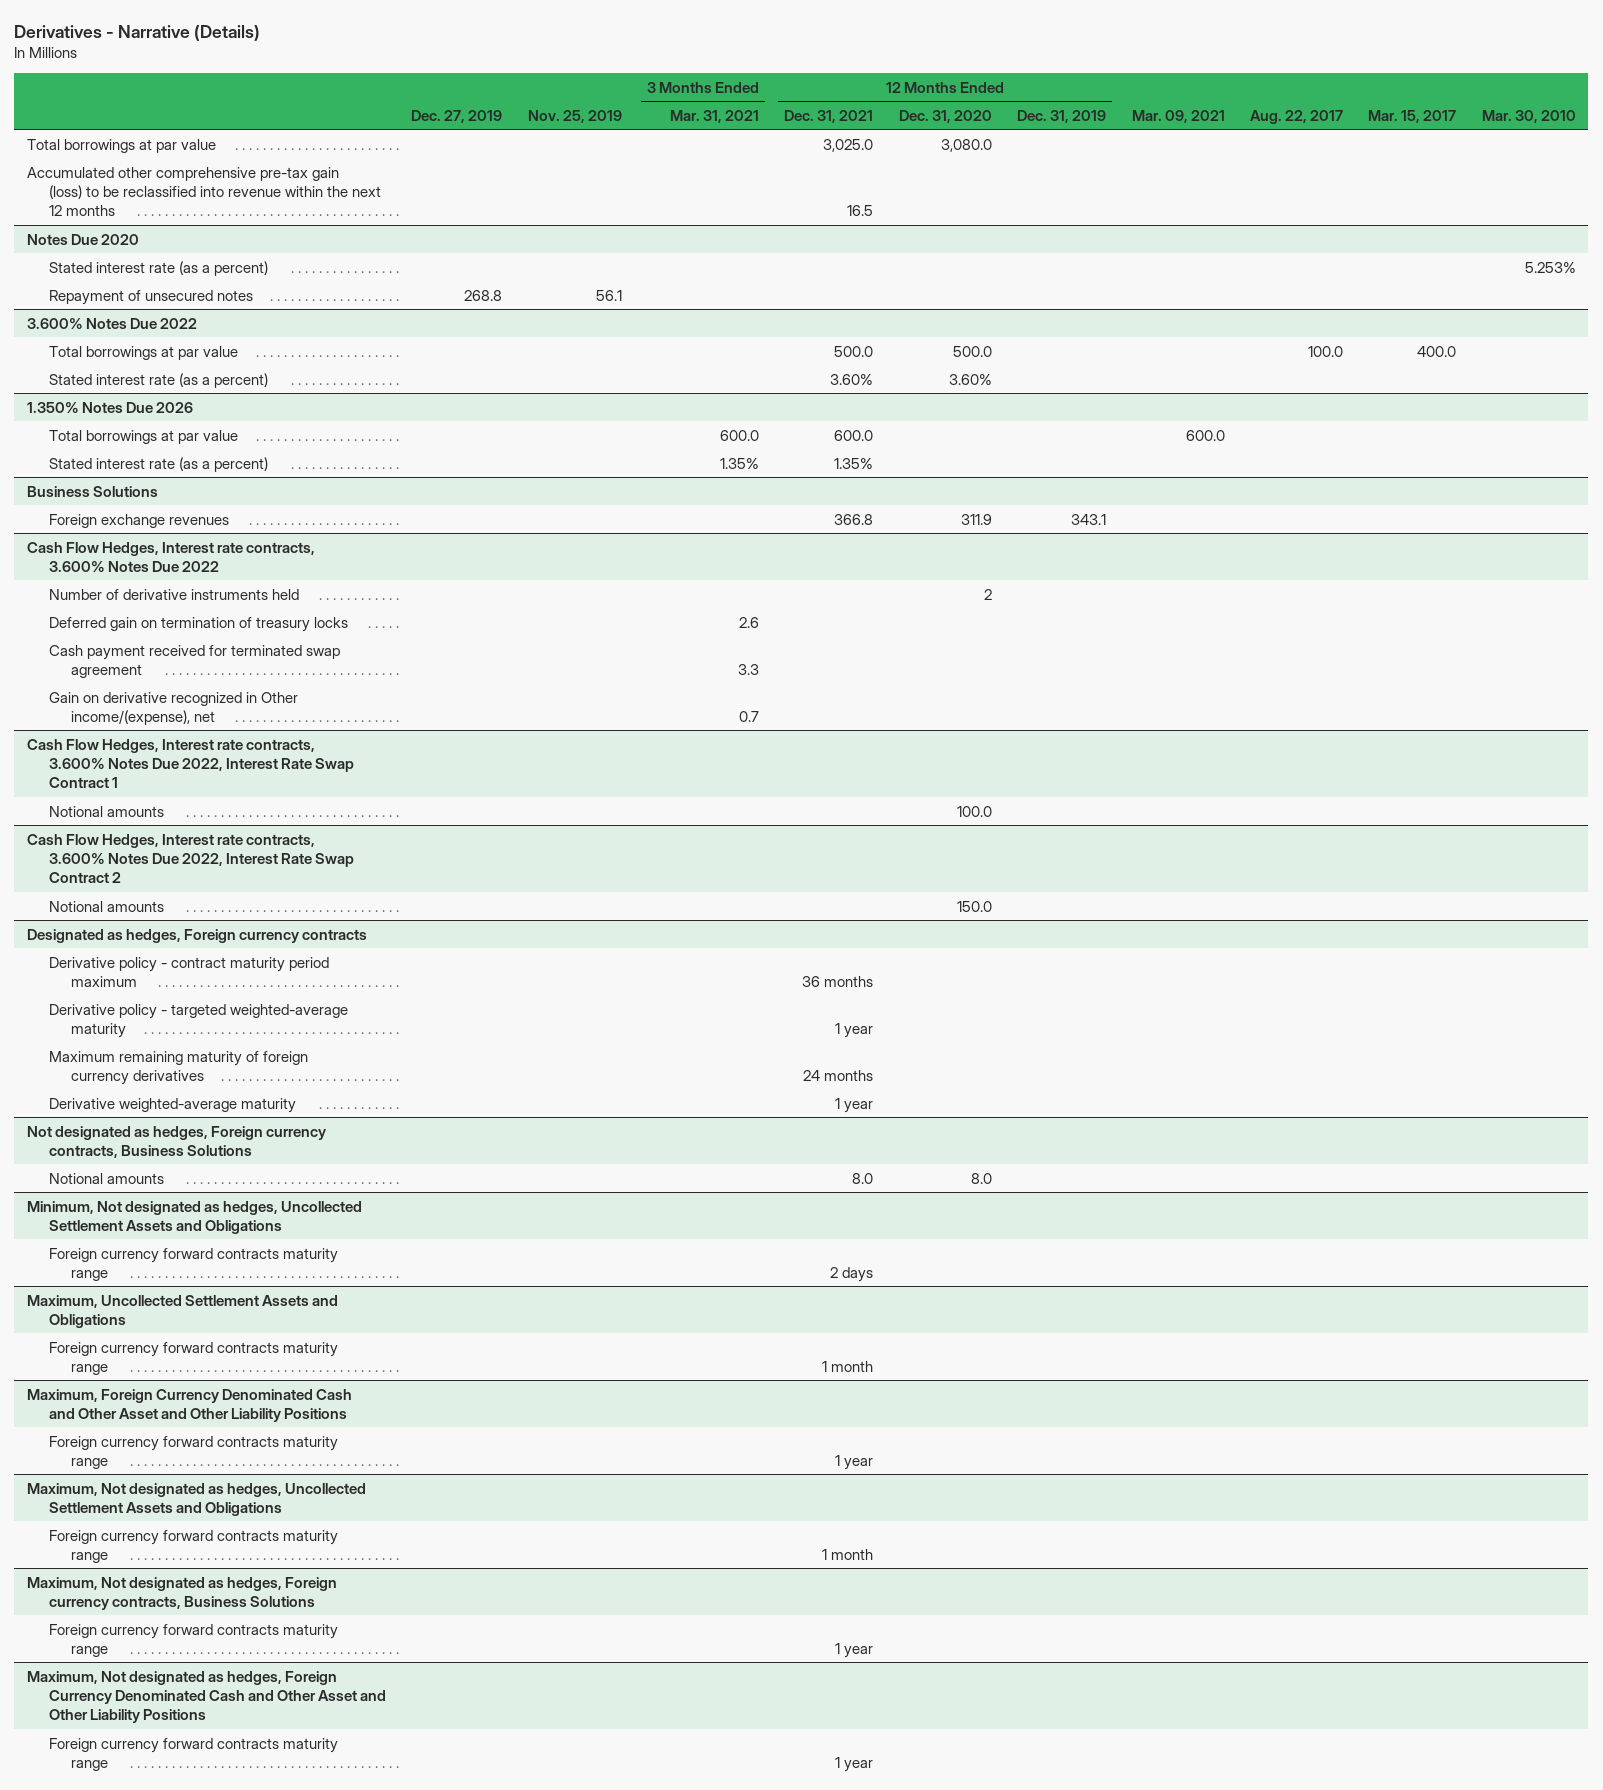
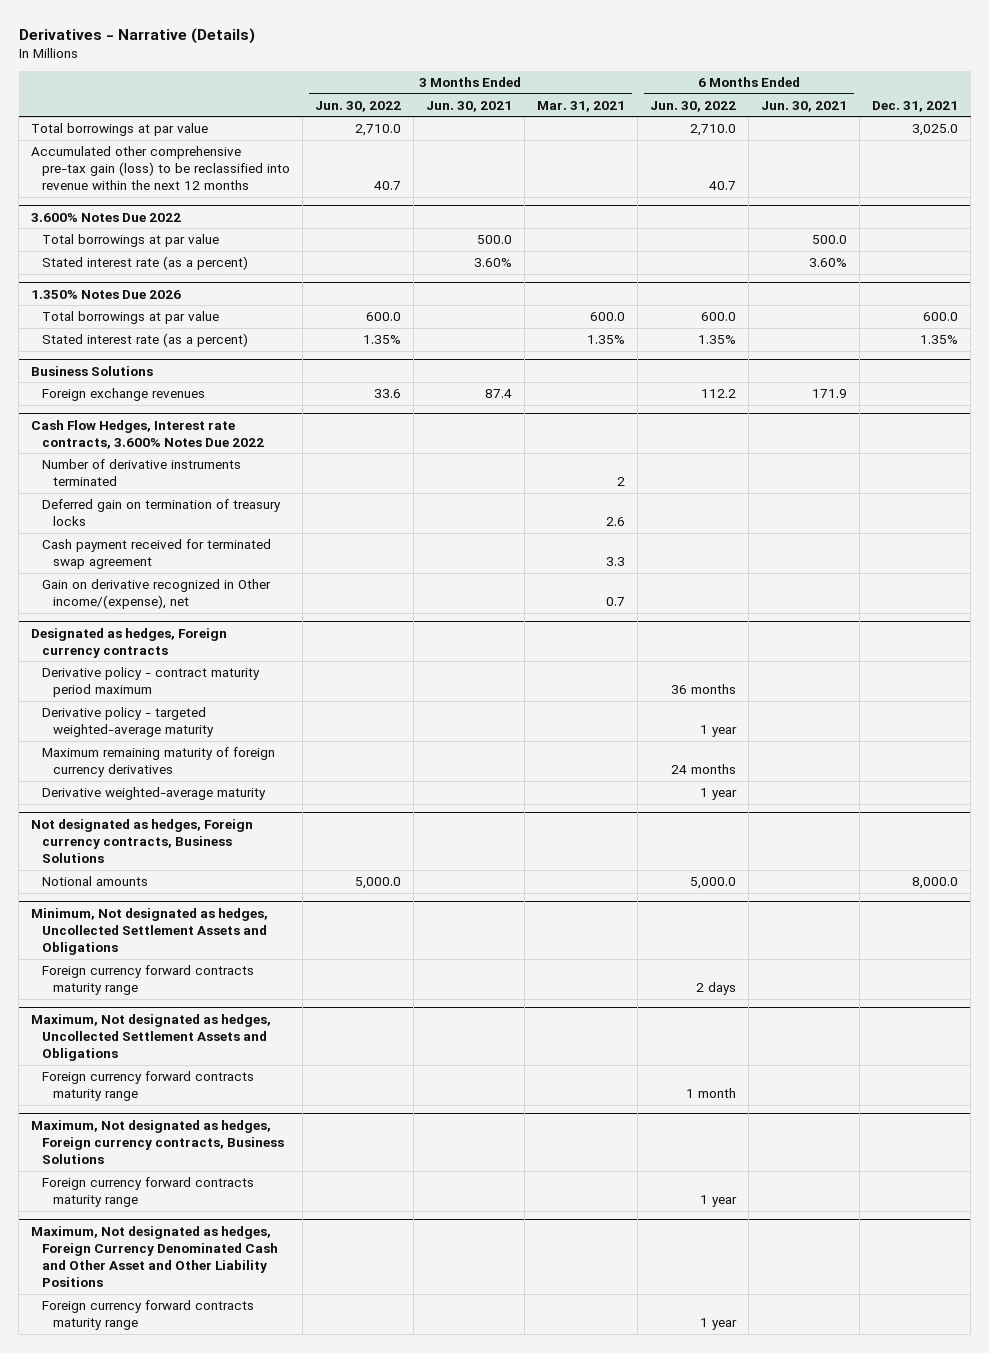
- | Dec. 27, 2019 | Nov. 25, 2019 | 3 Months Ended Mar. 31, 2021 | 12 Months Ended Dec. 31, 2021 | 12 Months Ended Dec. 31, 2020 | 12 Months Ended Dec. 31, 2019 | Mar. 09, 2021 | Aug. 22, 2017 | Mar. 15, 2017 | Mar. 30, 2010
+ | 3 Months Ended Jun. 30, 2022 | 3 Months Ended Jun. 30, 2021 | 3 Months Ended Mar. 31, 2021 | 6 Months Ended Jun. 30, 2022 | 6 Months Ended Jun. 30, 2021 | Dec. 31, 2021
- Notes Due 2020
- Stated interest rate (as a percent) | | | | | | | | | | 5.253%
- Repayment of unsecured notes | 268.8 | 56.1 | | | | | | | |
@ Cash Flow Hedges, Interest rate contracts, 3.600% Notes Due 2022
- Number of derivative instruments held | | | | | 2 | | | | |
+ Number of derivative instruments terminated | | | 2 | | |
- Cash Flow Hedges, Interest rate contracts, 3.600% Notes Due 2022, Interest Rate Swap Contract 1
- Notional amounts | | | | | 100.0 | | | | |
- Cash Flow Hedges, Interest rate contracts, 3.600% Notes Due 2022, Interest Rate Swap Contract 2
- Notional amounts | | | | | 150.0 | | | | |
- Maximum, Uncollected Settlement Assets and Obligations
- Foreign currency forward contracts maturity range | | | | 1 month | | | | | |
- Maximum, Foreign Currency Denominated Cash and Other Asset and Other Liability Positions
- Foreign currency forward contracts maturity range | | | | 1 year | | | | | |

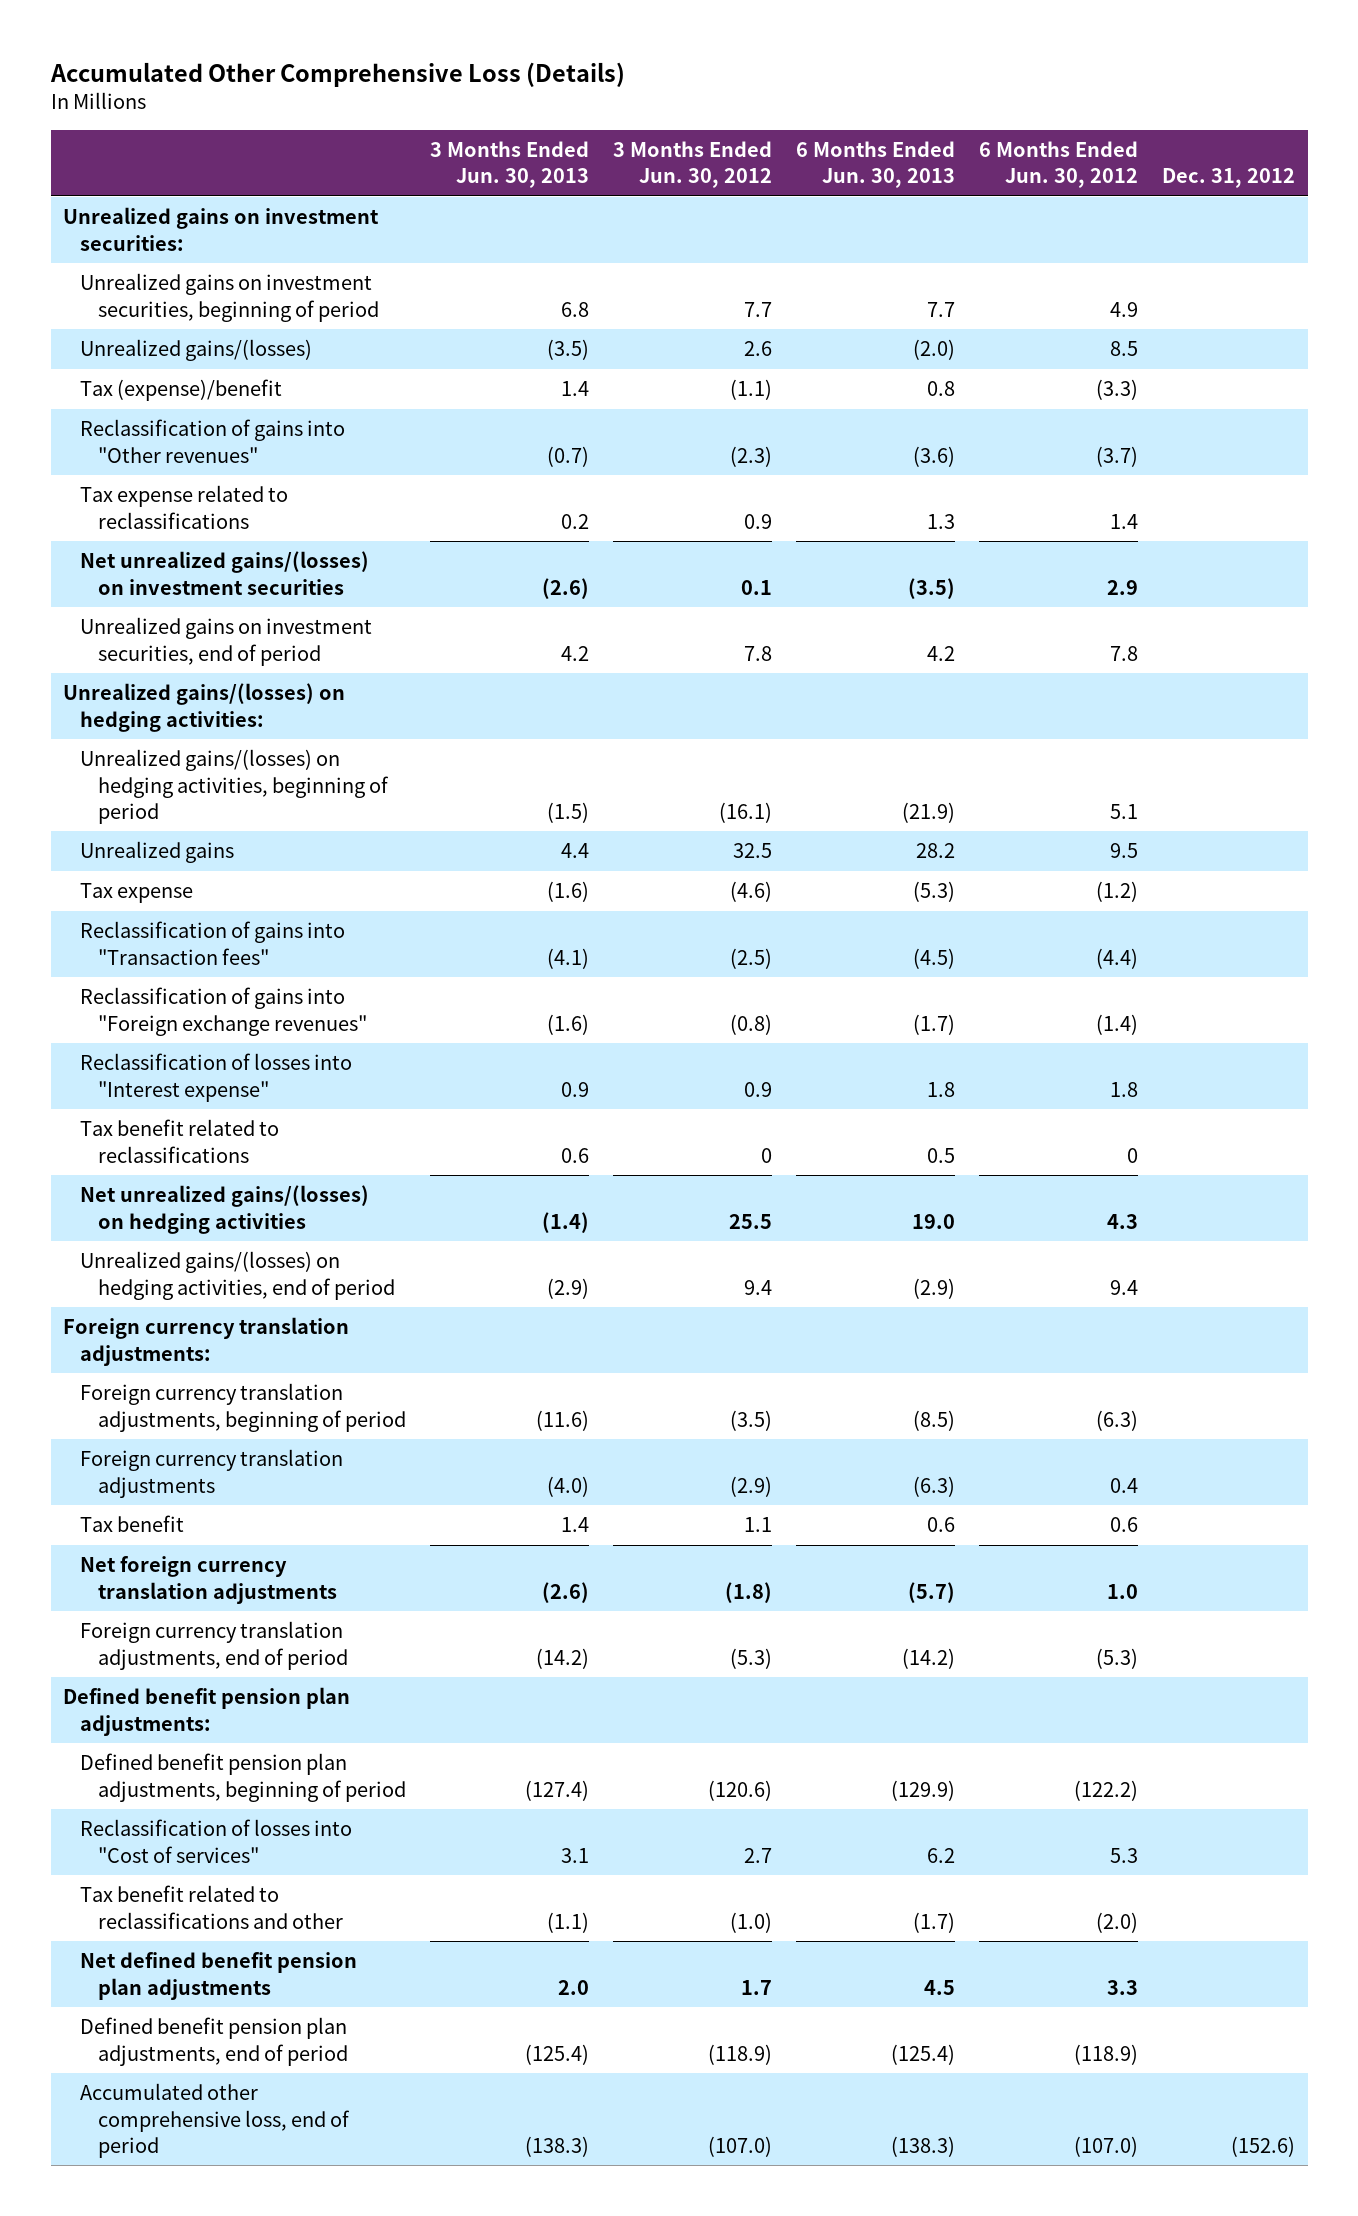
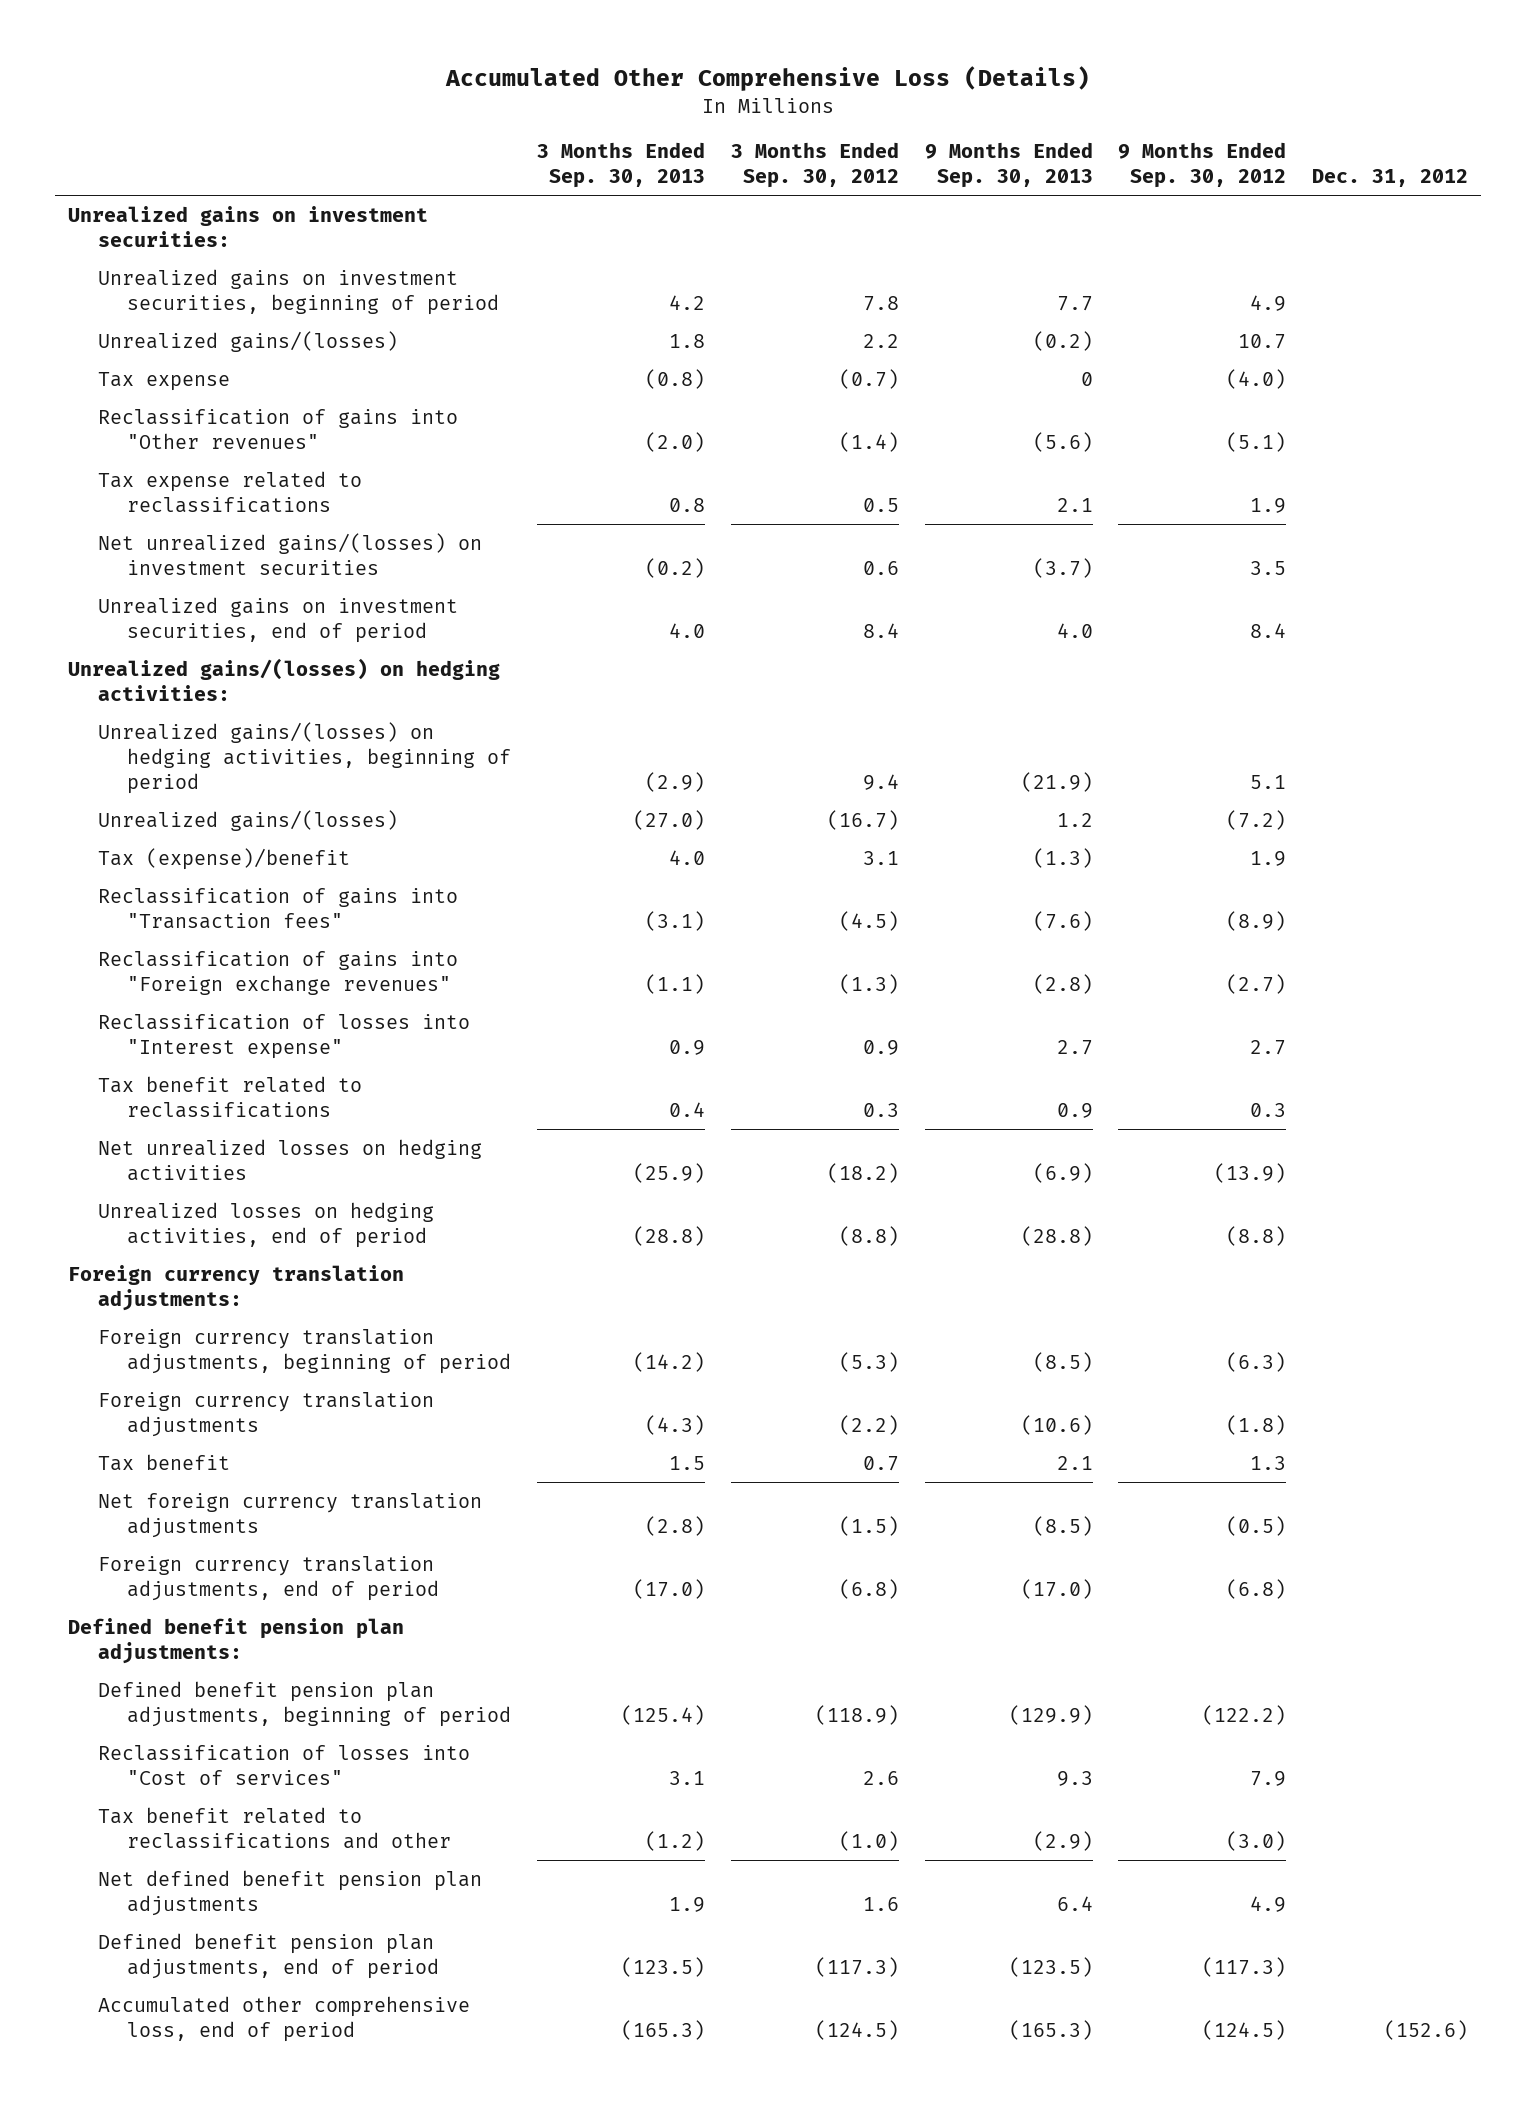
- | 3 Months Ended Jun. 30, 2013 | 3 Months Ended Jun. 30, 2012 | 6 Months Ended Jun. 30, 2013 | 6 Months Ended Jun. 30, 2012 | Dec. 31, 2012
+ | 3 Months Ended Sep. 30, 2013 | 3 Months Ended Sep. 30, 2012 | 9 Months Ended Sep. 30, 2013 | 9 Months Ended Sep. 30, 2012 | Dec. 31, 2012
moved up: Tax expense | (0.8) | (0.7) | 0 | (4.0) |
- Unrealized gains | 4.4 | 32.5 | 28.2 | 9.5 |
+ Unrealized gains/(losses) | (27.0) | (16.7) | 1.2 | (7.2) |
moved down: Tax (expense)/benefit | 4.0 | 3.1 | (1.3) | 1.9 |
- Net unrealized gains/(losses) on hedging activities | (1.4) | 25.5 | 19.0 | 4.3 |
- Unrealized gains/(losses) on hedging activities, end of period | (2.9) | 9.4 | (2.9) | 9.4 |
+ Net unrealized losses on hedging activities | (25.9) | (18.2) | (6.9) | (13.9) |
+ Unrealized losses on hedging activities, end of period | (28.8) | (8.8) | (28.8) | (8.8) |

